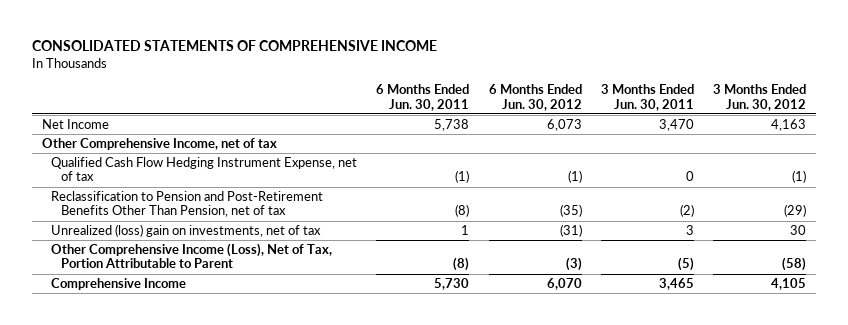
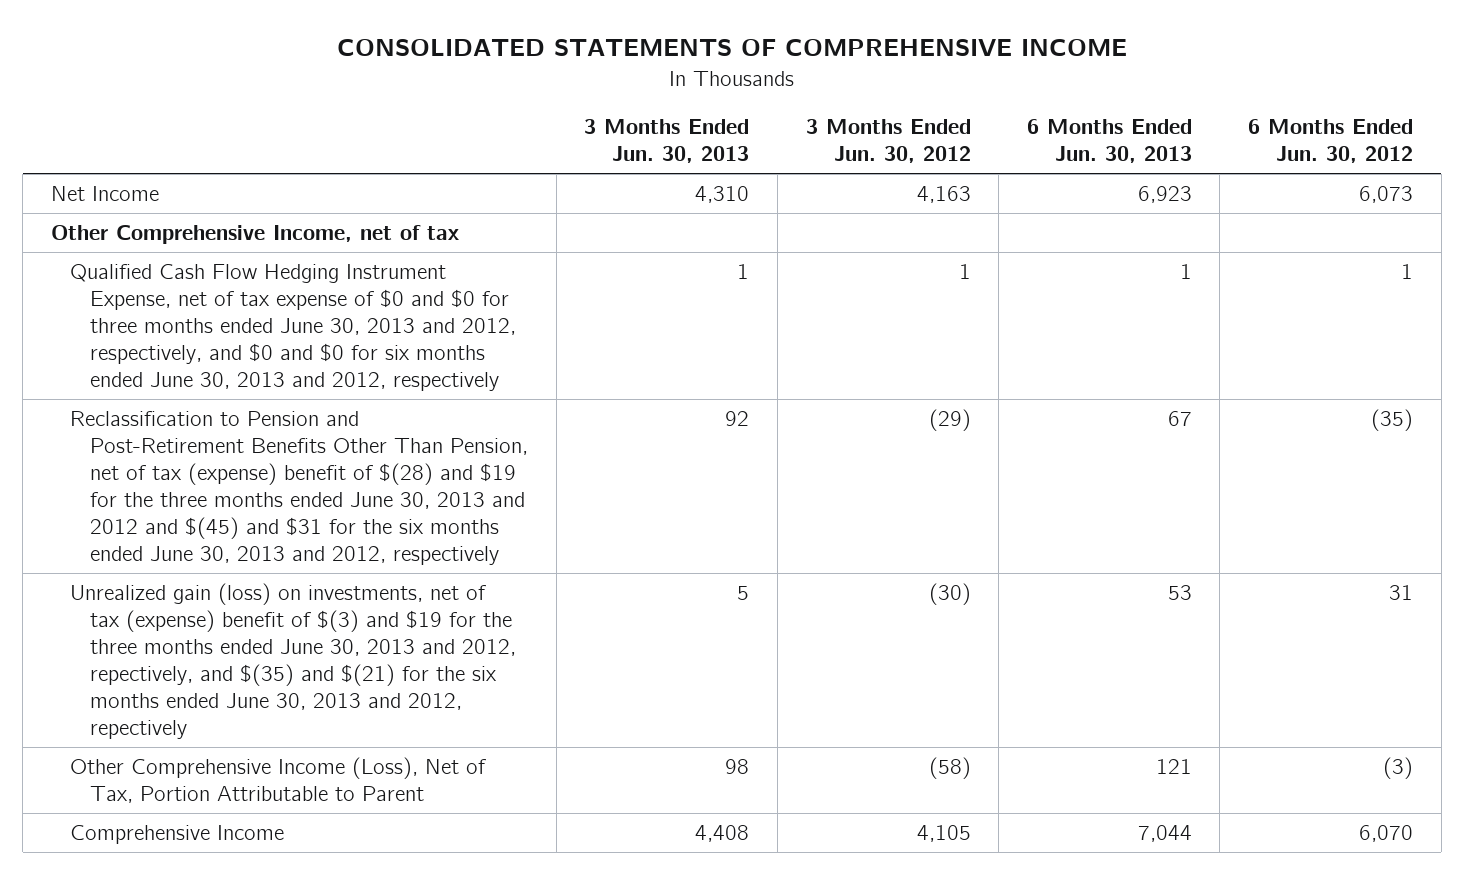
- | 6 Months Ended Jun. 30, 2011 | 6 Months Ended Jun. 30, 2012 | 3 Months Ended Jun. 30, 2011 | 3 Months Ended Jun. 30, 2012
+ | 3 Months Ended Jun. 30, 2013 | 3 Months Ended Jun. 30, 2012 | 6 Months Ended Jun. 30, 2013 | 6 Months Ended Jun. 30, 2012
- Qualified Cash Flow Hedging Instrument Expense, net of tax | (1) | (1) | 0 | (1)
- Reclassification to Pension and Post-Retirement Benefits Other Than Pension, net of tax | (8) | (35) | (2) | (29)
- Unrealized (loss) gain on investments, net of tax | 1 | (31) | 3 | 30
+ Qualified Cash Flow Hedging Instrument Expense, net of tax expense of $0 and $0 for three months ended June 30, 2013 and 2012, respectively, and $0 and $0 for six months ended June 30, 2013 and 2012, respectively | 1 | 1 | 1 | 1
+ Reclassification to Pension and Post-Retirement Benefits Other Than Pension, net of tax (expense) benefit of $(28) and $19 for the three months ended June 30, 2013 and 2012 and $(45) and $31 for the six months ended June 30, 2013 and 2012, respectively | 92 | (29) | 67 | (35)
+ Unrealized gain (loss) on investments, net of tax (expense) benefit of $(3) and $19 for the three months ended June 30, 2013 and 2012, repectively, and $(35) and $(21) for the six months ended June 30, 2013 and 2012, repectively | 5 | (30) | 53 | 31

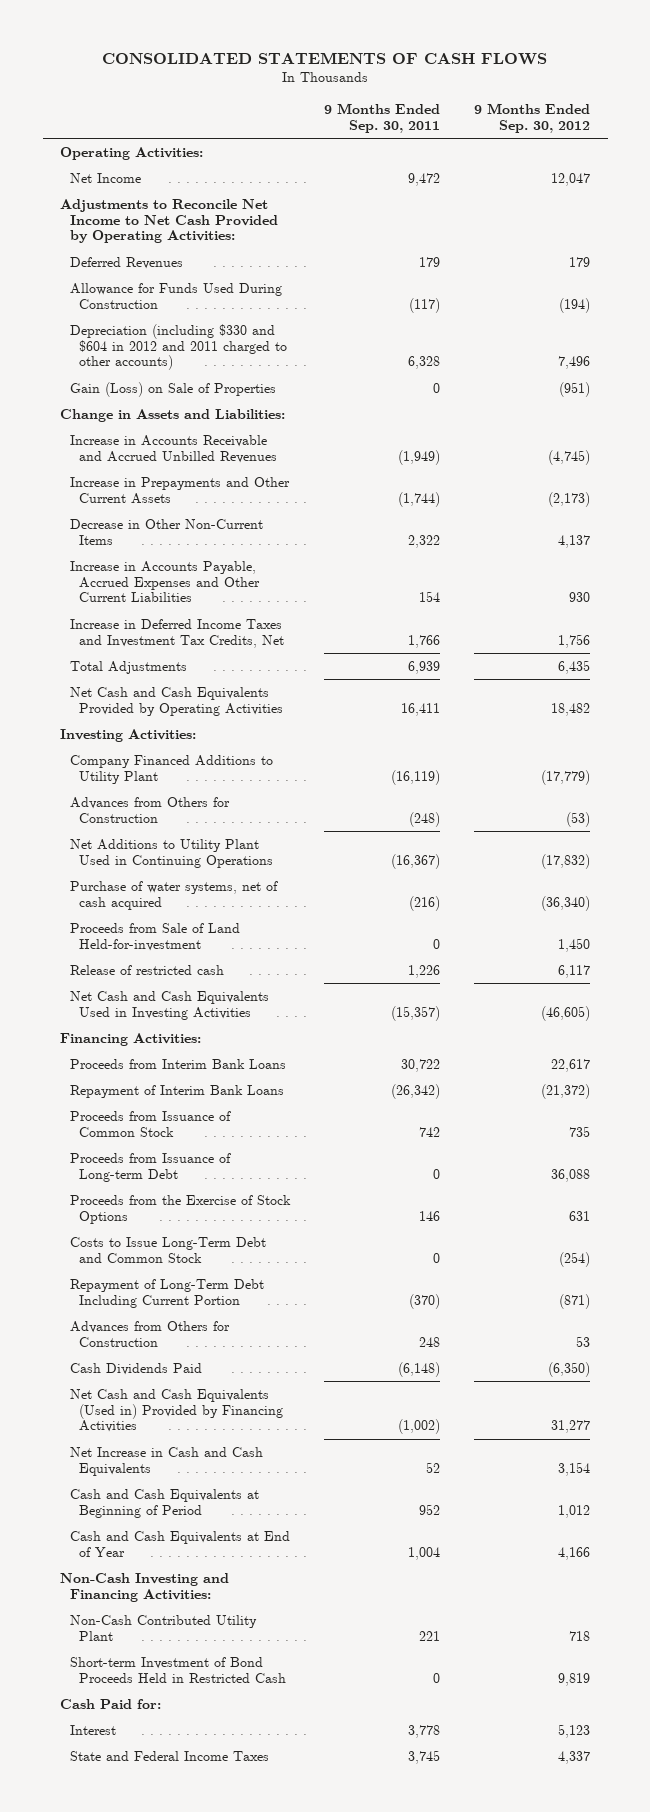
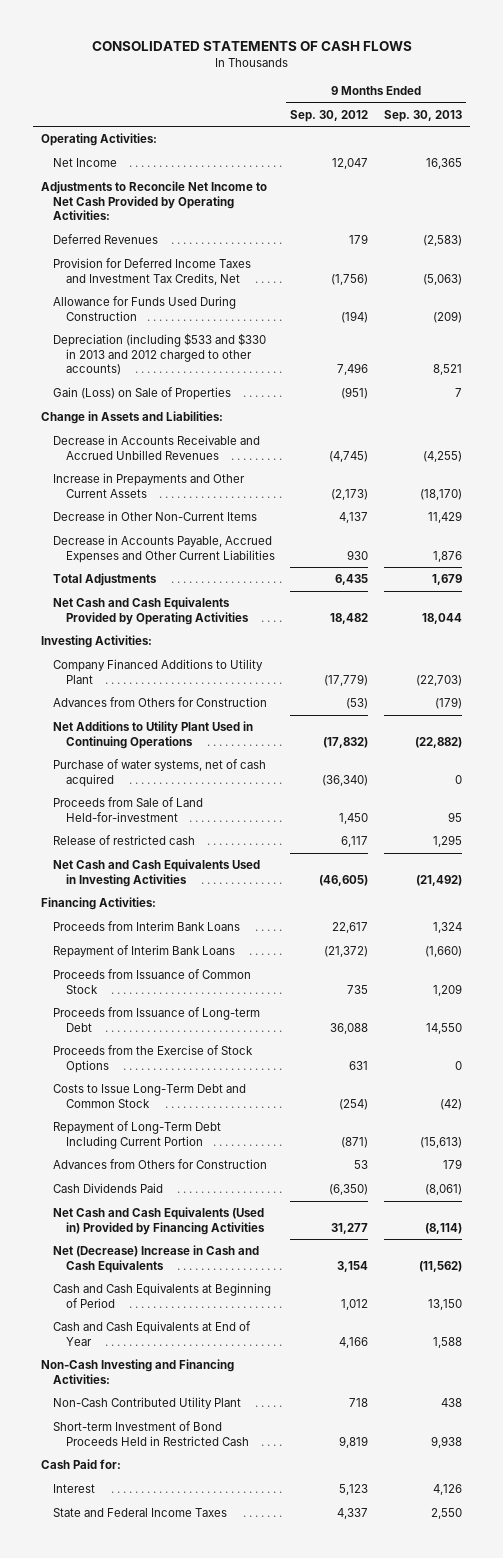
- | 9 Months Ended Sep. 30, 2011 | 9 Months Ended Sep. 30, 2012
+ | 9 Months Ended Sep. 30, 2012 | 9 Months Ended Sep. 30, 2013
+ Provision for Deferred Income Taxes and Investment Tax Credits, Net | (1,756) | (5,063)
- Depreciation (including $330 and $604 in 2012 and 2011 charged to other accounts) | 6,328 | 7,496
+ Depreciation (including $533 and $330 in 2013 and 2012 charged to other accounts) | 7,496 | 8,521
- Increase in Accounts Receivable and Accrued Unbilled Revenues | (1,949) | (4,745)
+ Decrease in Accounts Receivable and Accrued Unbilled Revenues | (4,745) | (4,255)
- Increase in Accounts Payable, Accrued Expenses and Other Current Liabilities | 154 | 930
- Increase in Deferred Income Taxes and Investment Tax Credits, Net | 1,766 | 1,756
+ Decrease in Accounts Payable, Accrued Expenses and Other Current Liabilities | 930 | 1,876
- Net Increase in Cash and Cash Equivalents | 52 | 3,154
+ Net (Decrease) Increase in Cash and Cash Equivalents | 3,154 | (11,562)

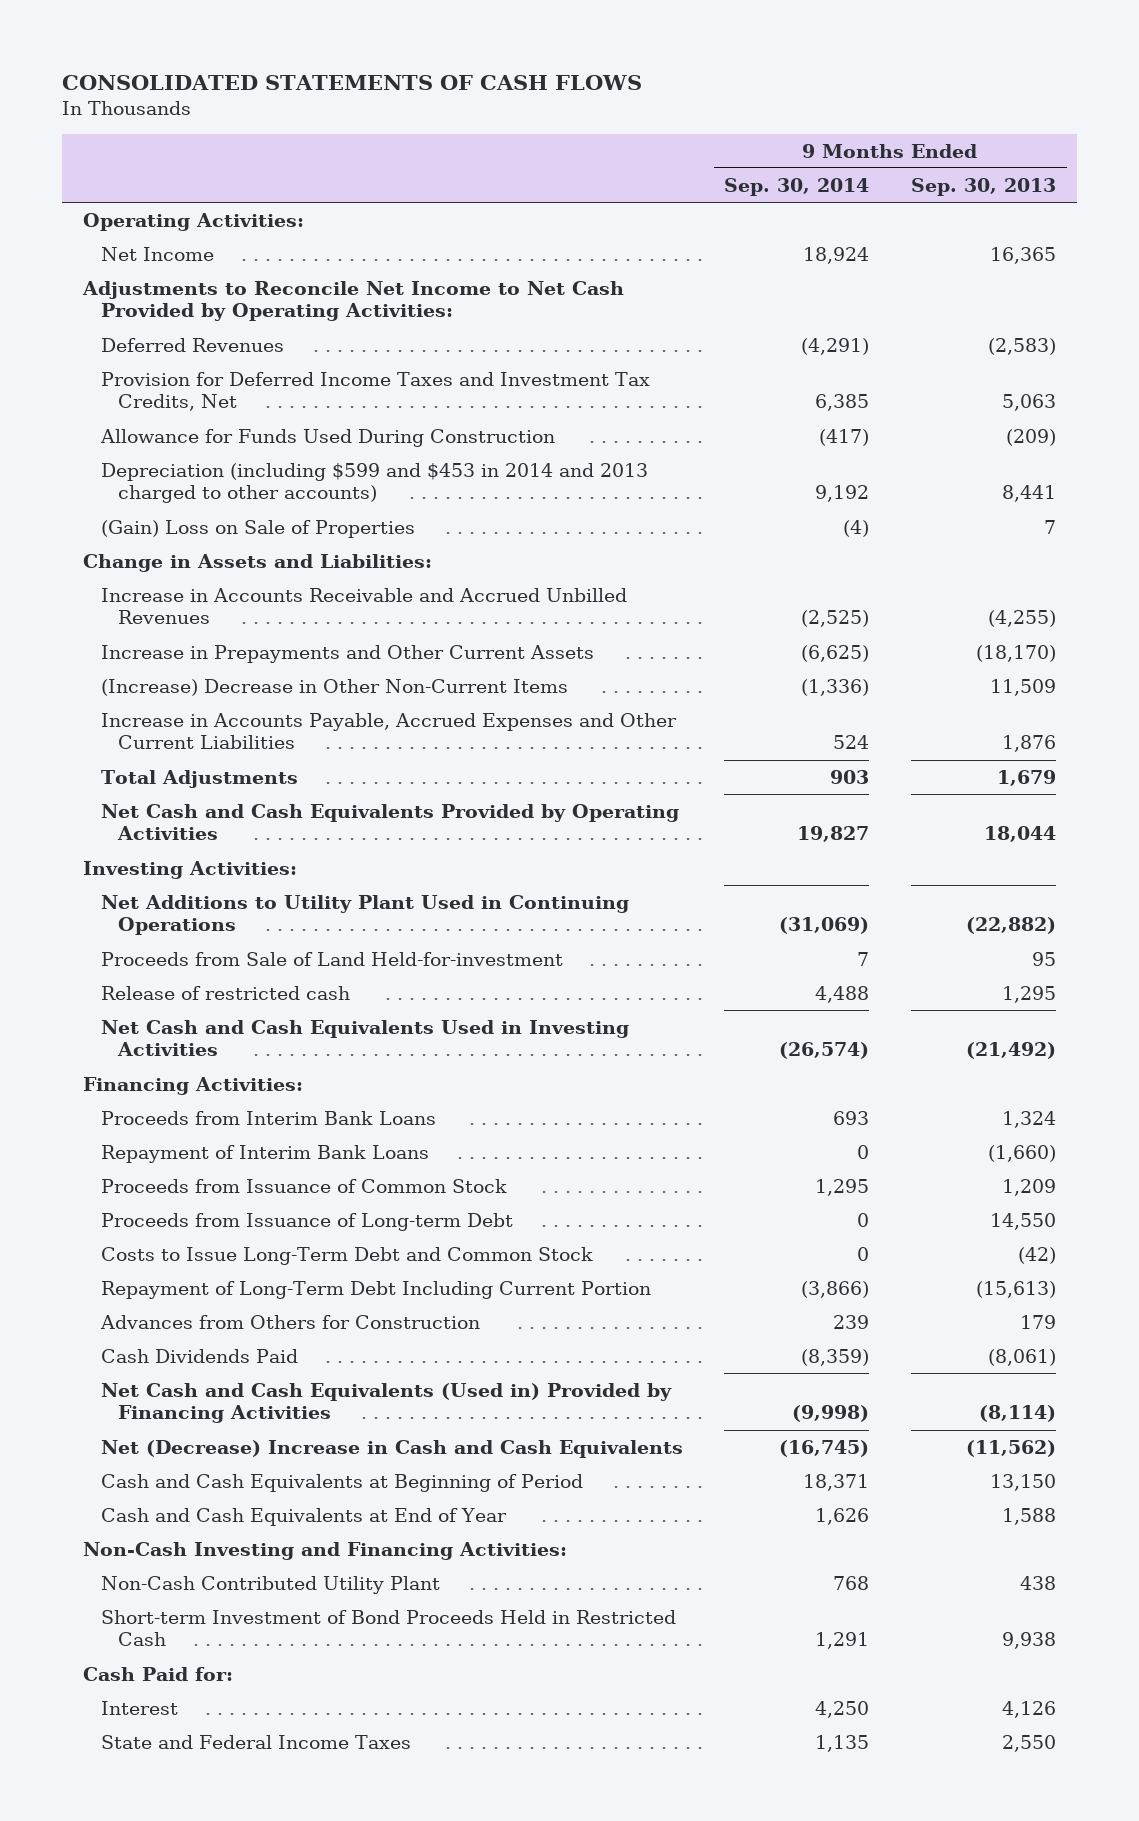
- | 9 Months Ended Sep. 30, 2012 | 9 Months Ended Sep. 30, 2013
+ | 9 Months Ended Sep. 30, 2014 | 9 Months Ended Sep. 30, 2013
- Provision for Deferred Income Taxes and Investment Tax Credits, Net | (1,756) | (5,063)
+ Provision for Deferred Income Taxes and Investment Tax Credits, Net | 6,385 | 5,063
- Depreciation (including $533 and $330 in 2013 and 2012 charged to other accounts) | 7,496 | 8,521
- Gain (Loss) on Sale of Properties | (951) | 7
+ Depreciation (including $599 and $453 in 2014 and 2013 charged to other accounts) | 9,192 | 8,441
+ (Gain) Loss on Sale of Properties | (4) | 7
- Decrease in Accounts Receivable and Accrued Unbilled Revenues | (4,745) | (4,255)
+ Increase in Accounts Receivable and Accrued Unbilled Revenues | (2,525) | (4,255)
- Decrease in Other Non-Current Items | 4,137 | 11,429
- Decrease in Accounts Payable, Accrued Expenses and Other Current Liabilities | 930 | 1,876
+ (Increase) Decrease in Other Non-Current Items | (1,336) | 11,509
+ Increase in Accounts Payable, Accrued Expenses and Other Current Liabilities | 524 | 1,876
- Company Financed Additions to Utility Plant | (17,779) | (22,703)
- Advances from Others for Construction | (53) | (179)
- Purchase of water systems, net of cash acquired | (36,340) | 0
- Proceeds from the Exercise of Stock Options | 631 | 0

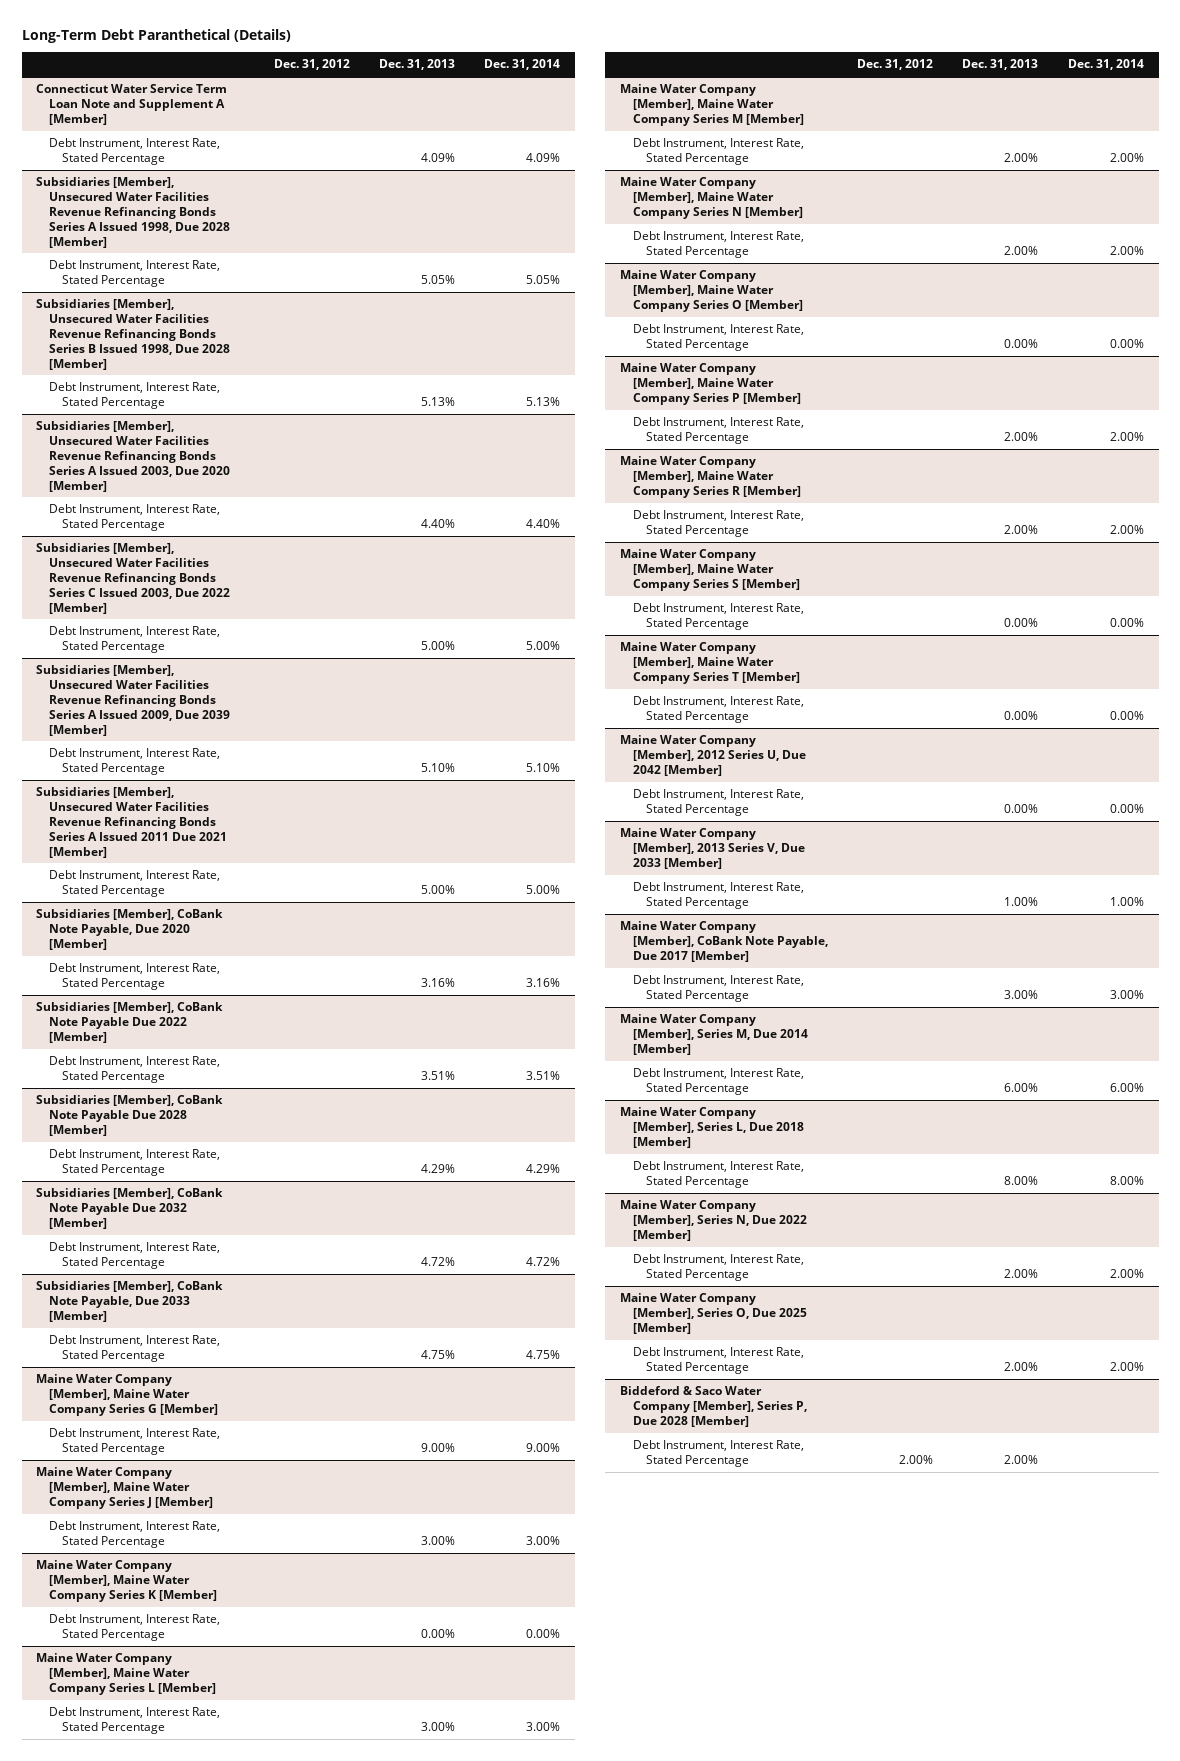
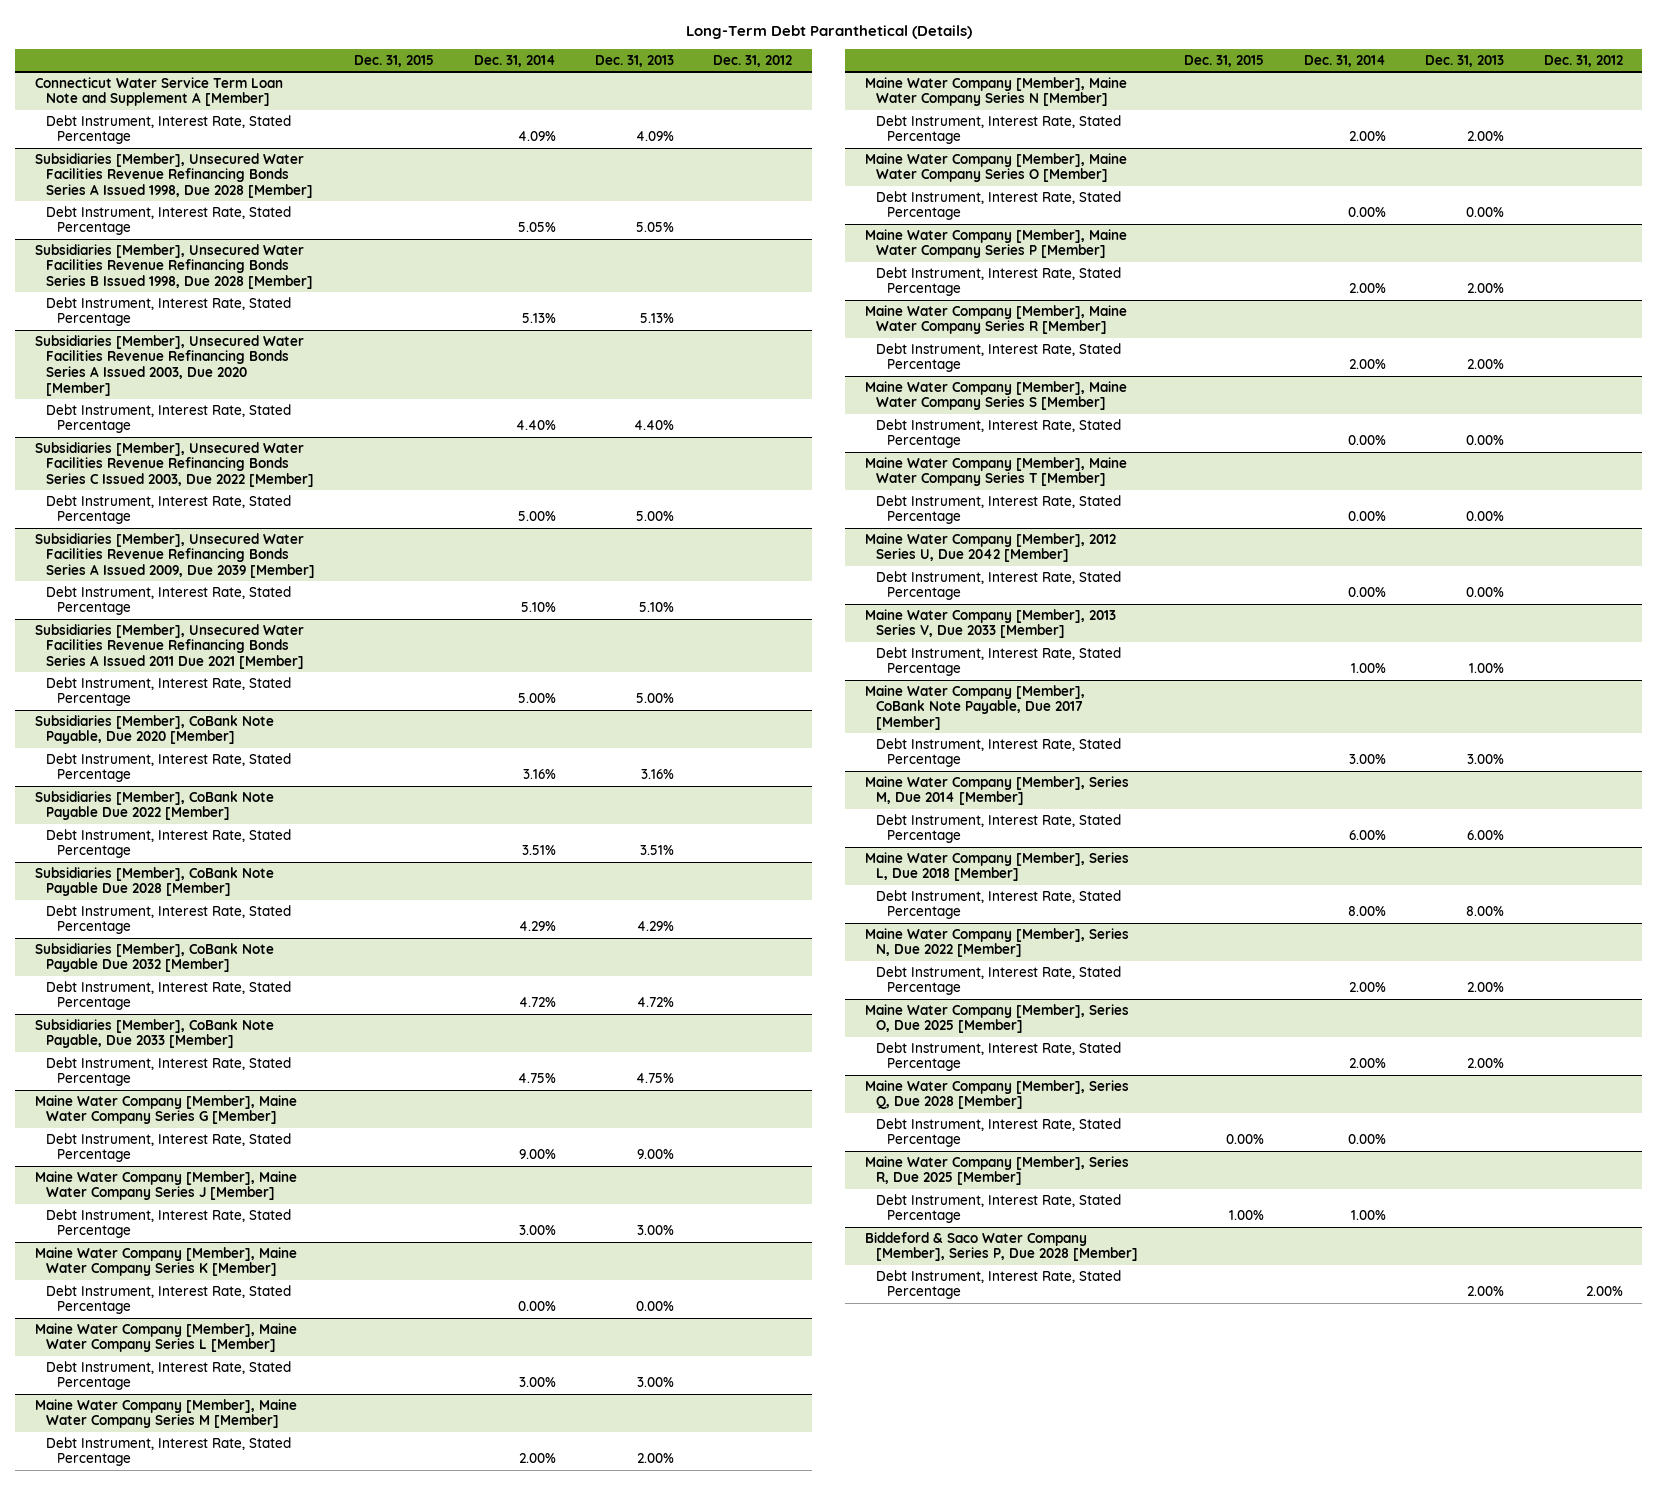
- | Dec. 31, 2012 | Dec. 31, 2013 | Dec. 31, 2014
+ | Dec. 31, 2015 | Dec. 31, 2014 | Dec. 31, 2013 | Dec. 31, 2012
+ Maine Water Company [Member], Series Q, Due 2028 [Member]
+ Debt Instrument, Interest Rate, Stated Percentage | 0.00% | 0.00% | |
+ Maine Water Company [Member], Series R, Due 2025 [Member]
+ Debt Instrument, Interest Rate, Stated Percentage | 1.00% | 1.00% | |

